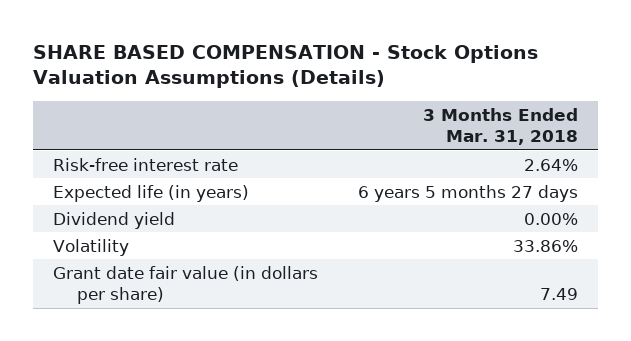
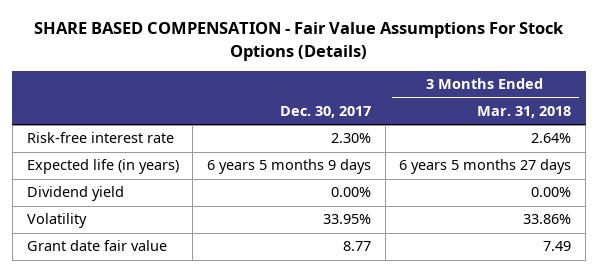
- SHARE BASED COMPENSATION - Stock Options Valuation Assumptions (Details)
+ SHARE BASED COMPENSATION - Fair Value Assumptions For Stock Options (Details)
- | 3 Months Ended Mar. 31, 2018
+ | Dec. 30, 2017 | 3 Months Ended Mar. 31, 2018
- Grant date fair value (in dollars per share) | 7.49
+ Grant date fair value | 8.77 | 7.49

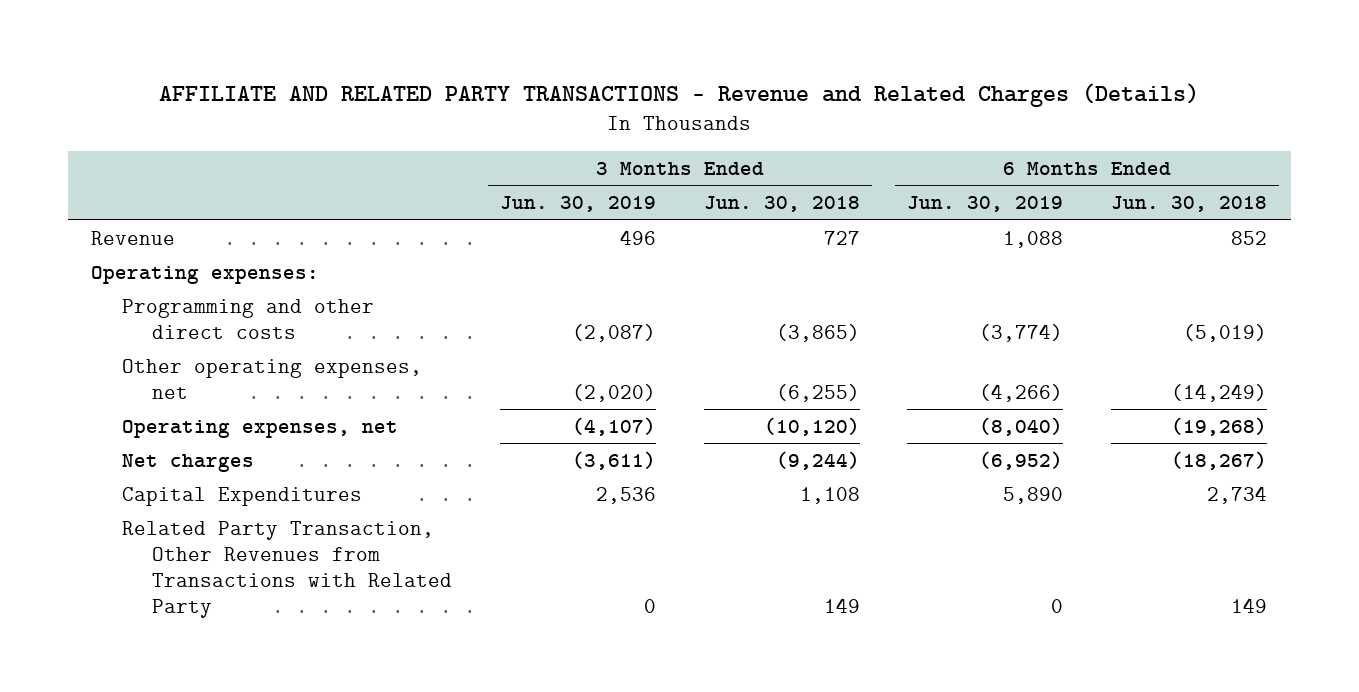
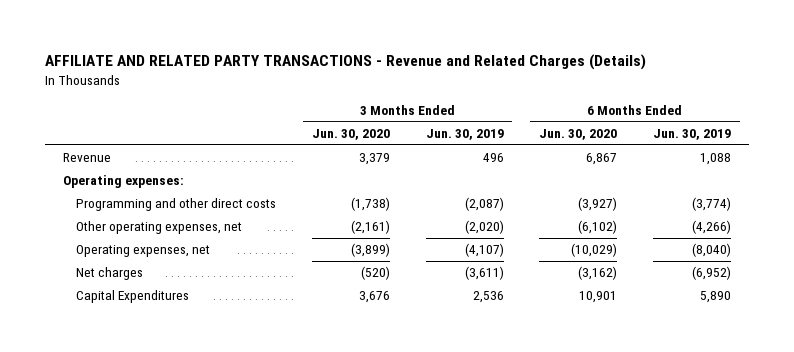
- | 3 Months Ended Jun. 30, 2019 | 3 Months Ended Jun. 30, 2018 | 6 Months Ended Jun. 30, 2019 | 6 Months Ended Jun. 30, 2018
+ | 3 Months Ended Jun. 30, 2020 | 3 Months Ended Jun. 30, 2019 | 6 Months Ended Jun. 30, 2020 | 6 Months Ended Jun. 30, 2019
- Related Party Transaction, Other Revenues from Transactions with Related Party | 0 | 149 | 0 | 149

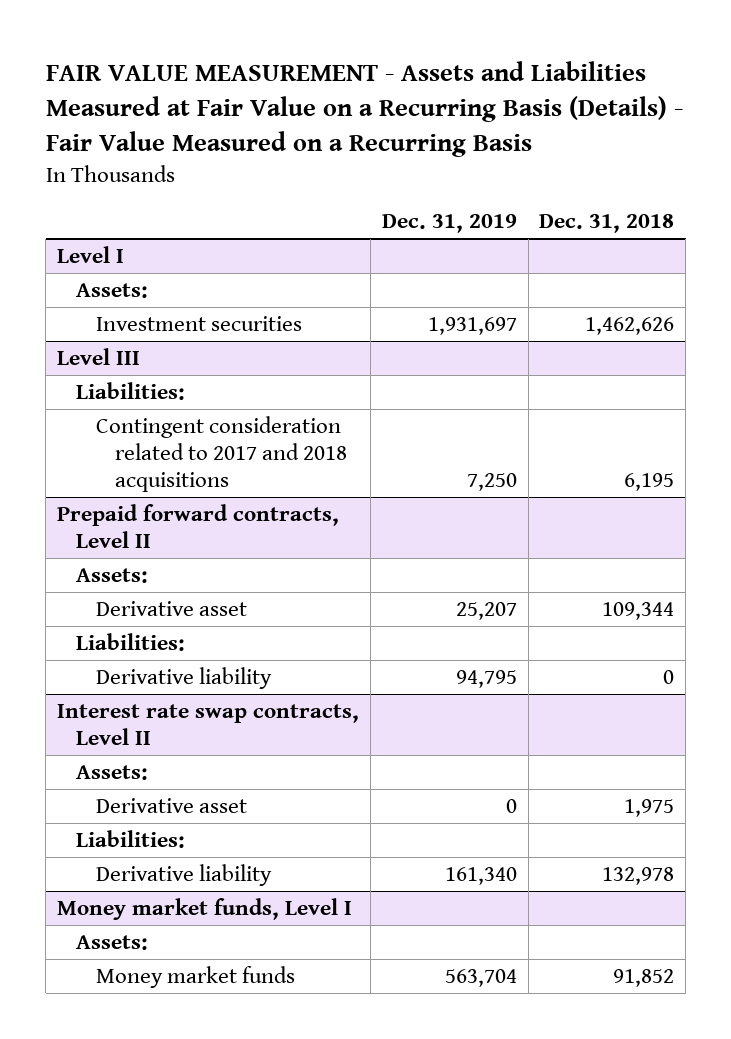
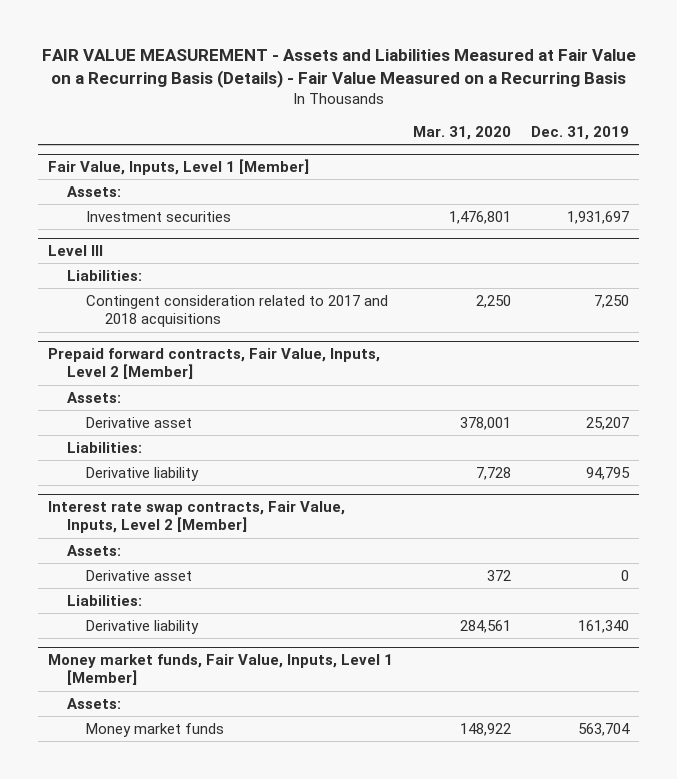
- | Dec. 31, 2019 | Dec. 31, 2018
+ | Mar. 31, 2020 | Dec. 31, 2019
- Level I
+ Fair Value, Inputs, Level 1 [Member]
- Prepaid forward contracts, Level II
+ Prepaid forward contracts, Fair Value, Inputs, Level 2 [Member]
- Interest rate swap contracts, Level II
+ Interest rate swap contracts, Fair Value, Inputs, Level 2 [Member]
- Money market funds, Level I
+ Money market funds, Fair Value, Inputs, Level 1 [Member]

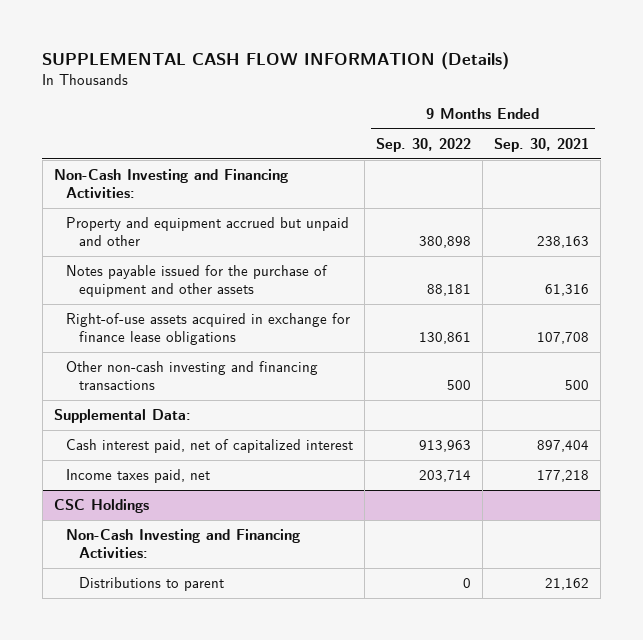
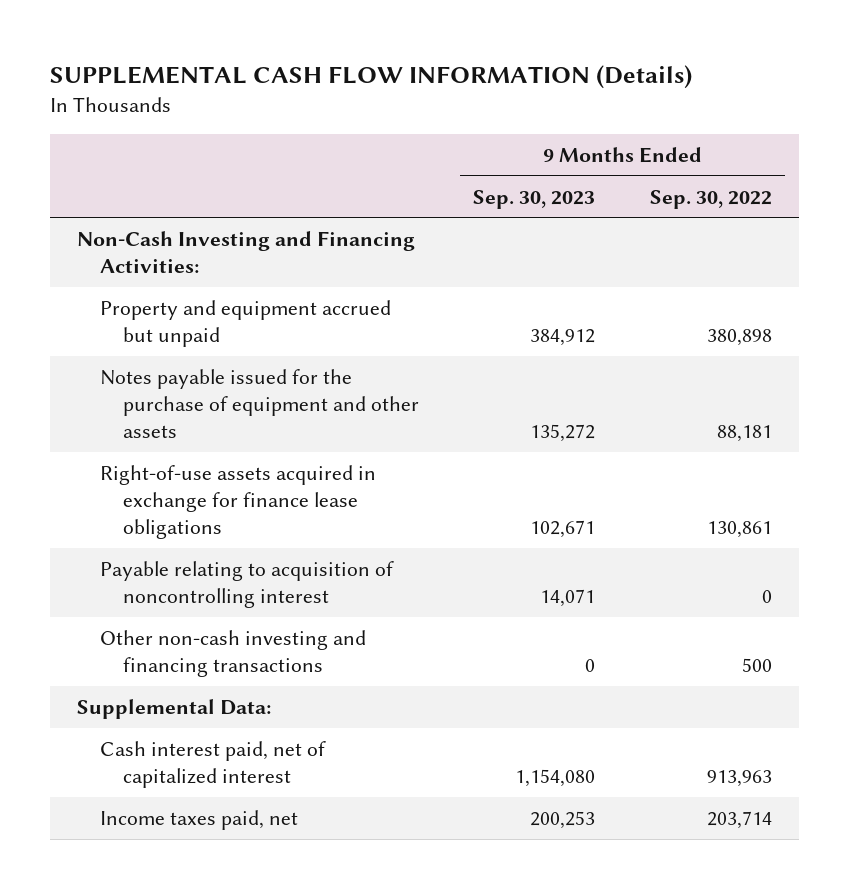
- | 9 Months Ended Sep. 30, 2022 | 9 Months Ended Sep. 30, 2021
+ | 9 Months Ended Sep. 30, 2023 | 9 Months Ended Sep. 30, 2022
- Property and equipment accrued but unpaid and other | 380,898 | 238,163
+ Property and equipment accrued but unpaid | 384,912 | 380,898
+ Payable relating to acquisition of noncontrolling interest | 14,071 | 0
- CSC Holdings
- Non-Cash Investing and Financing Activities:
- Distributions to parent | 0 | 21,162

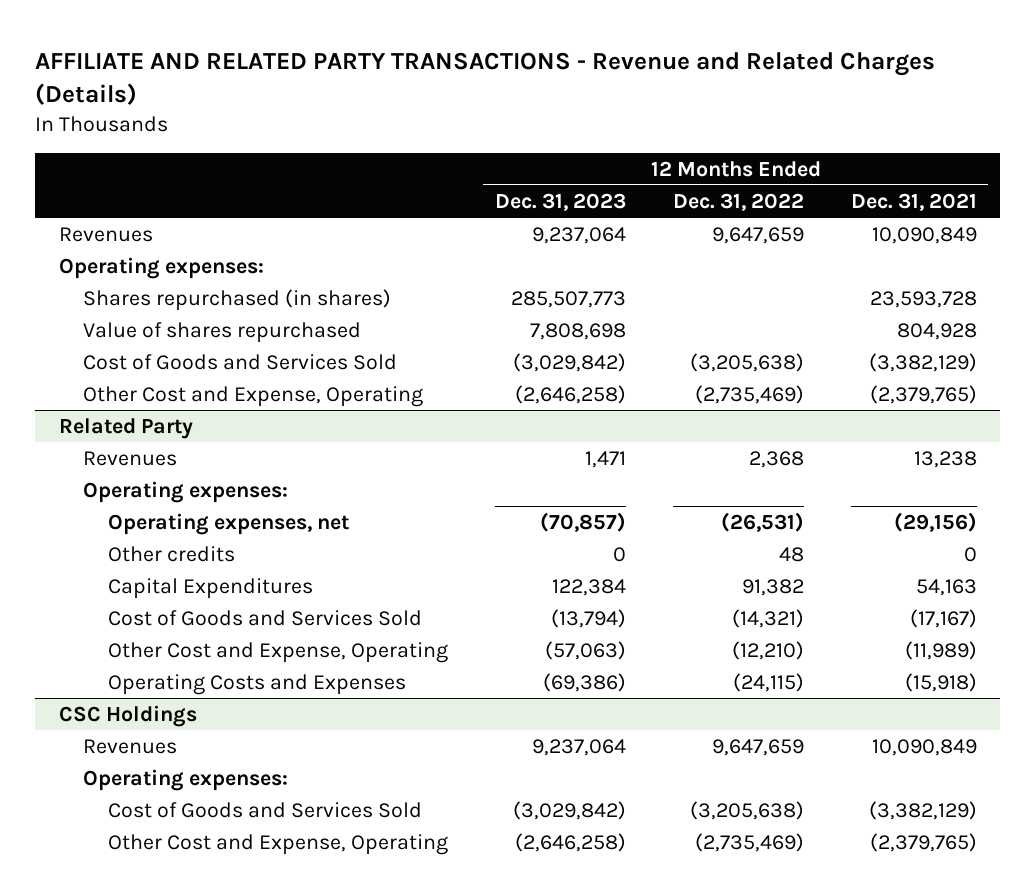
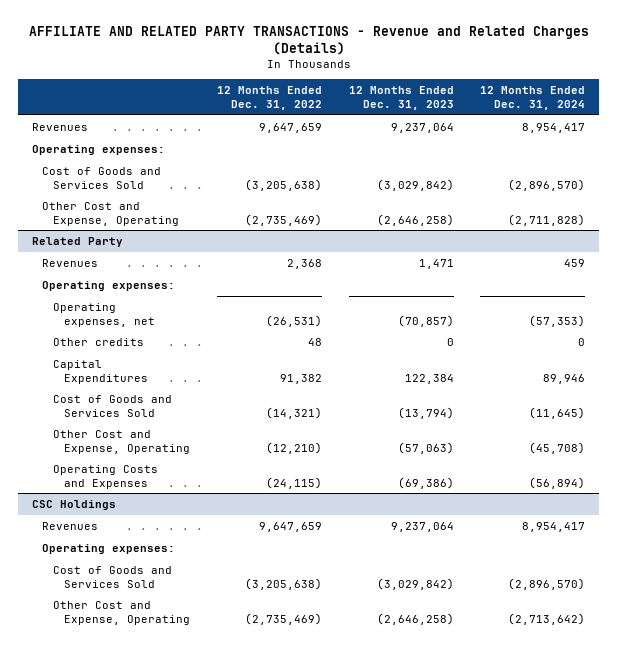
- | 12 Months Ended Dec. 31, 2023 | 12 Months Ended Dec. 31, 2022 | 12 Months Ended Dec. 31, 2021
+ | 12 Months Ended Dec. 31, 2022 | 12 Months Ended Dec. 31, 2023 | 12 Months Ended Dec. 31, 2024
- Shares repurchased (in shares) | 285,507,773 | | 23,593,728
- Value of shares repurchased | 7,808,698 | | 804,928

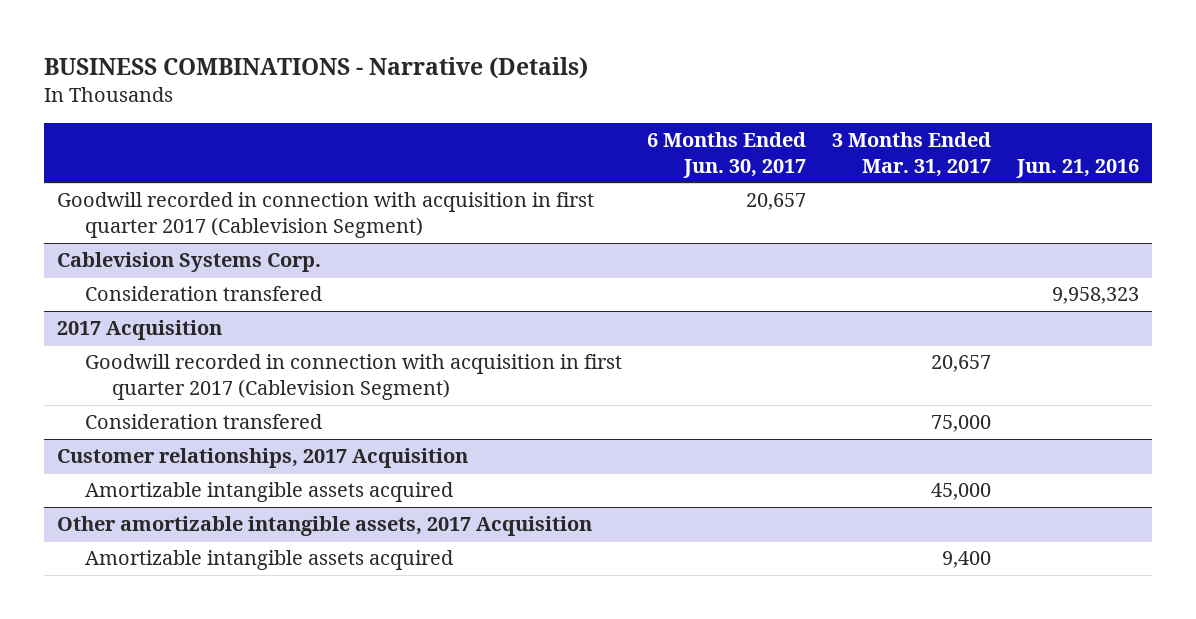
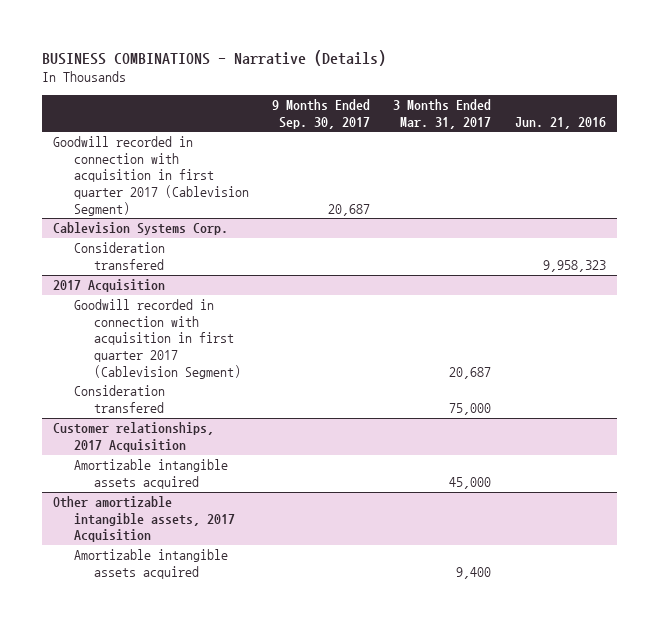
- | 6 Months Ended Jun. 30, 2017 | 3 Months Ended Mar. 31, 2017 | Jun. 21, 2016
+ | 9 Months Ended Sep. 30, 2017 | 3 Months Ended Mar. 31, 2017 | Jun. 21, 2016
@ 2017 Acquisition
- Goodwill recorded in connection with acquisition in first quarter 2017 (Cablevision Segment) | | 20,657 |
+ Goodwill recorded in connection with acquisition in first quarter 2017 (Cablevision Segment) | | 20,687 |

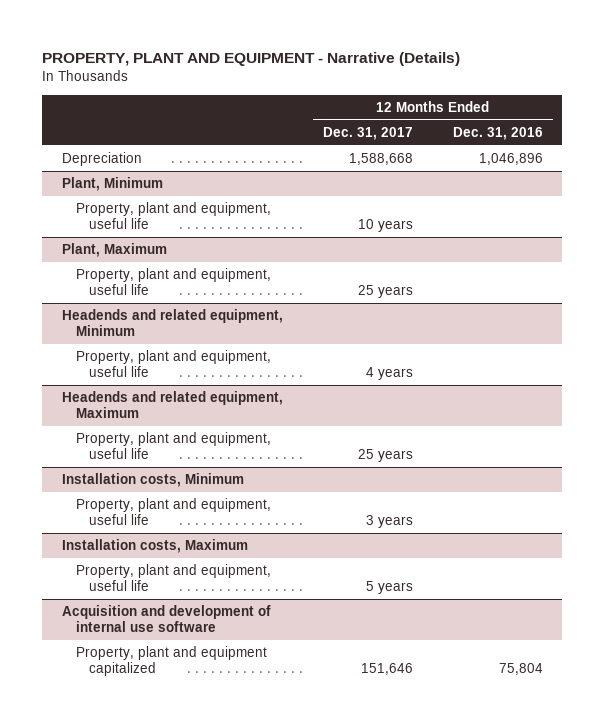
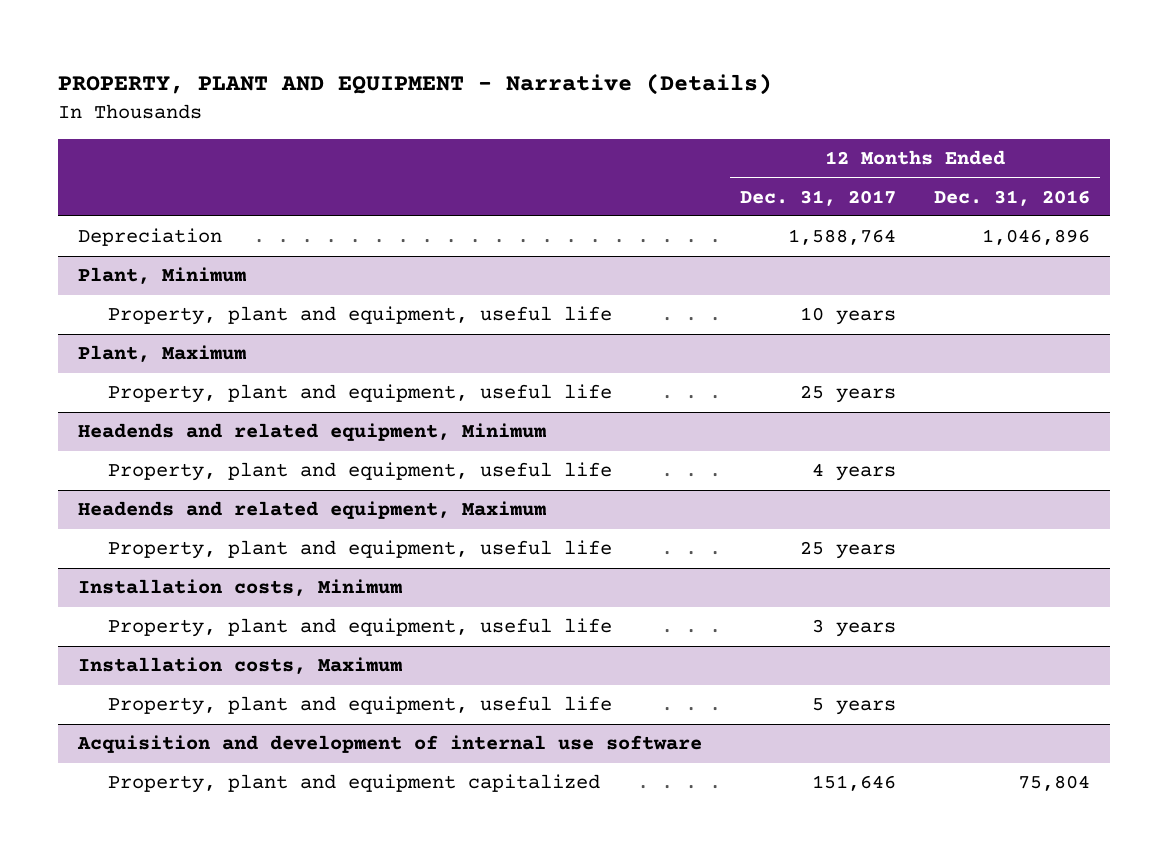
- Depreciation | 1,588,668 | 1,046,896
+ Depreciation | 1,588,764 | 1,046,896

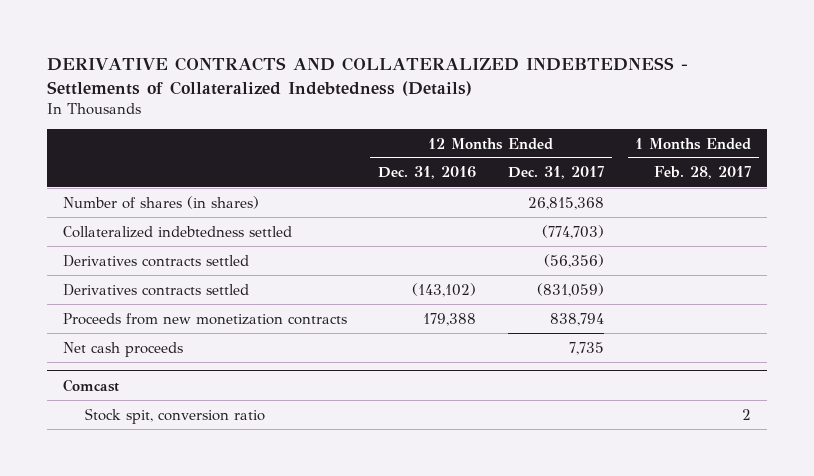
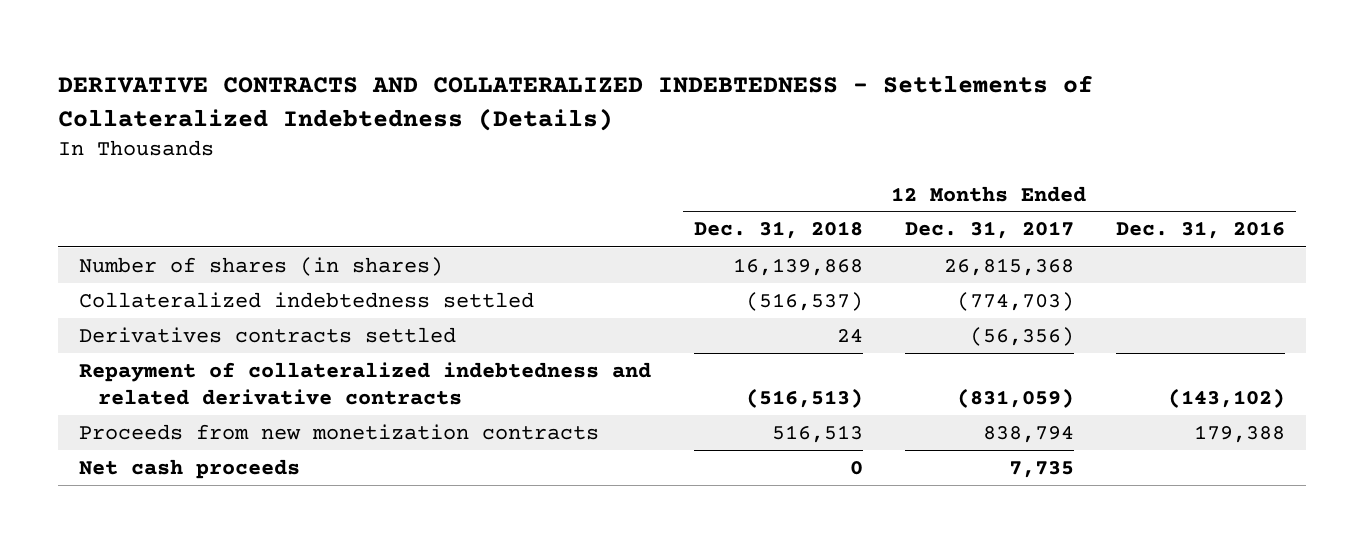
- | 12 Months Ended Dec. 31, 2016 | 12 Months Ended Dec. 31, 2017 | 1 Months Ended Feb. 28, 2017
+ | 12 Months Ended Dec. 31, 2018 | 12 Months Ended Dec. 31, 2017 | 12 Months Ended Dec. 31, 2016
- Derivatives contracts settled | (143,102) | (831,059) |
+ Repayment of collateralized indebtedness and related derivative contracts | (516,513) | (831,059) | (143,102)
- Comcast
- Stock spit, conversion ratio | | | 2

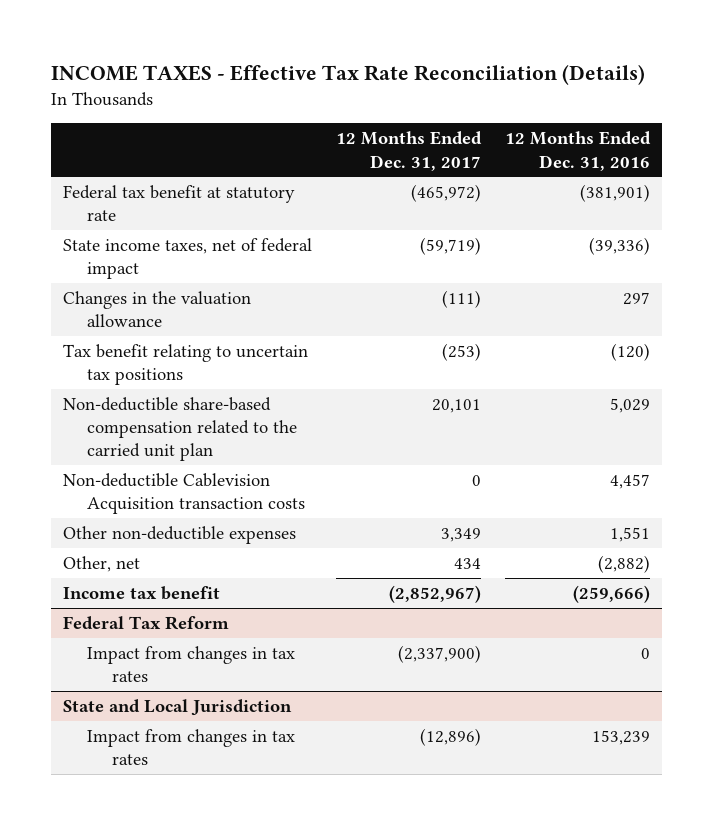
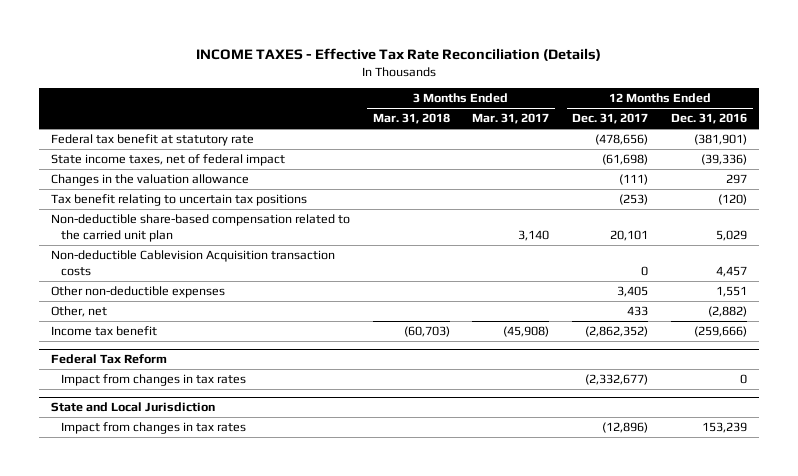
- | 12 Months Ended Dec. 31, 2017 | 12 Months Ended Dec. 31, 2016
+ | 3 Months Ended Mar. 31, 2018 | 3 Months Ended Mar. 31, 2017 | 12 Months Ended Dec. 31, 2017 | 12 Months Ended Dec. 31, 2016
- Federal tax benefit at statutory rate | (465,972) | (381,901)
- State income taxes, net of federal impact | (59,719) | (39,336)
+ Federal tax benefit at statutory rate | | | (478,656) | (381,901)
+ State income taxes, net of federal impact | | | (61,698) | (39,336)
- Other non-deductible expenses | 3,349 | 1,551
- Other, net | 434 | (2,882)
- Income tax benefit | (2,852,967) | (259,666)
+ Other non-deductible expenses | | | 3,405 | 1,551
+ Other, net | | | 433 | (2,882)
+ Income tax benefit | (60,703) | (45,908) | (2,862,352) | (259,666)
@ Federal Tax Reform
- Impact from changes in tax rates | (2,337,900) | 0
+ Impact from changes in tax rates | | | (2,332,677) | 0

